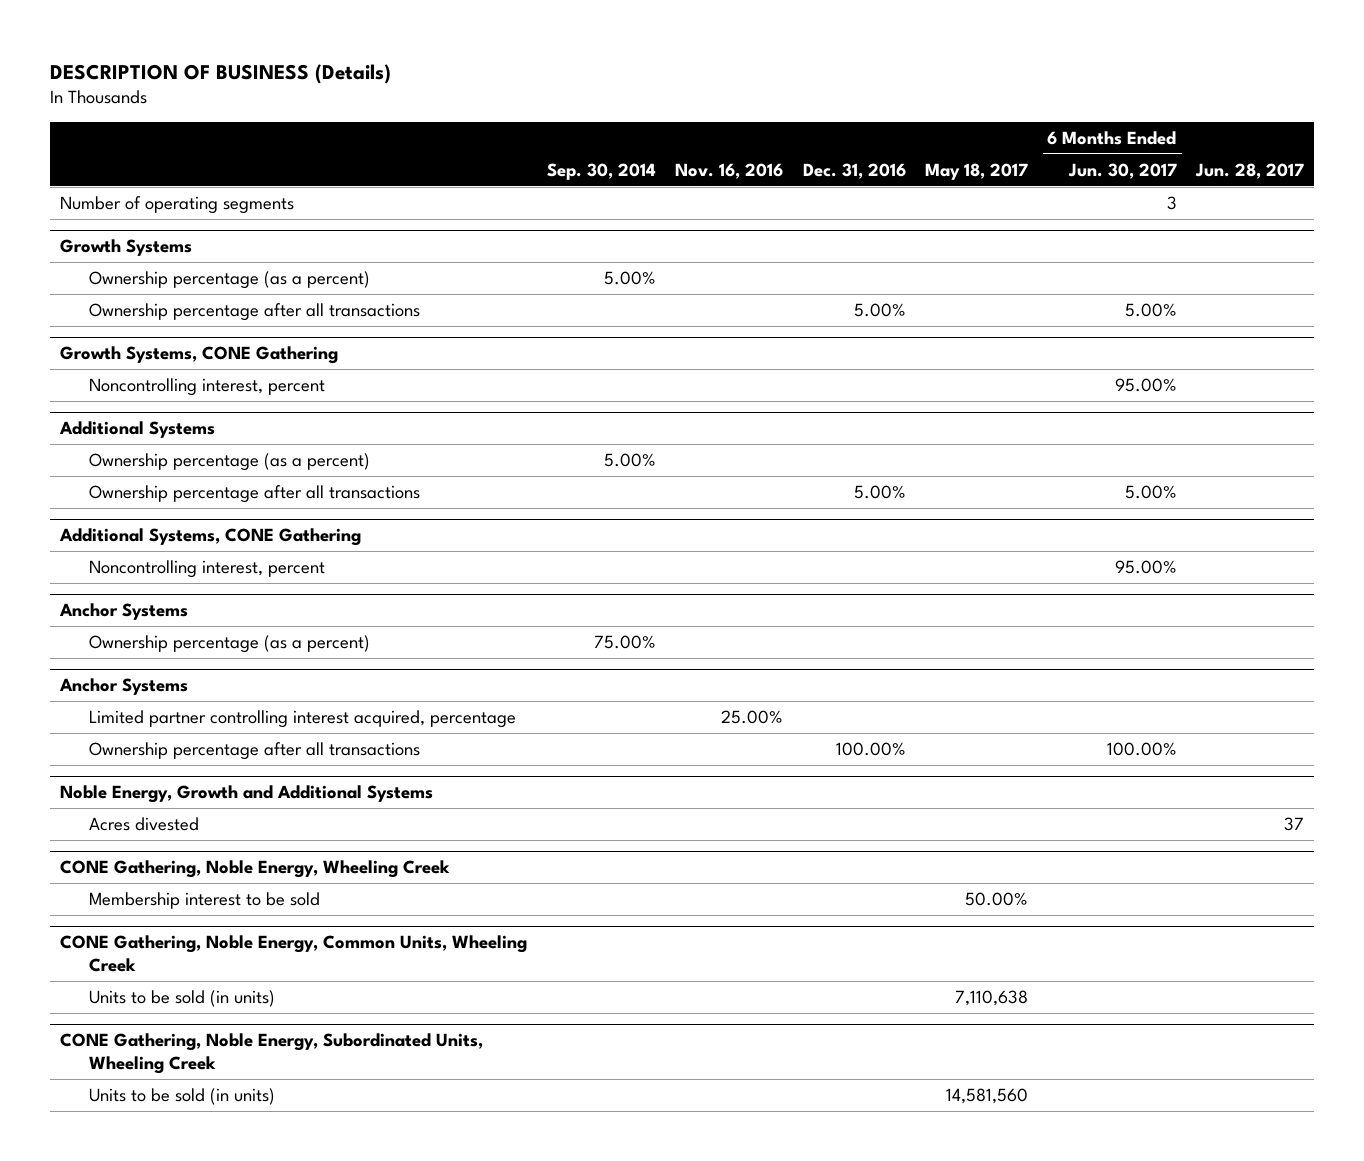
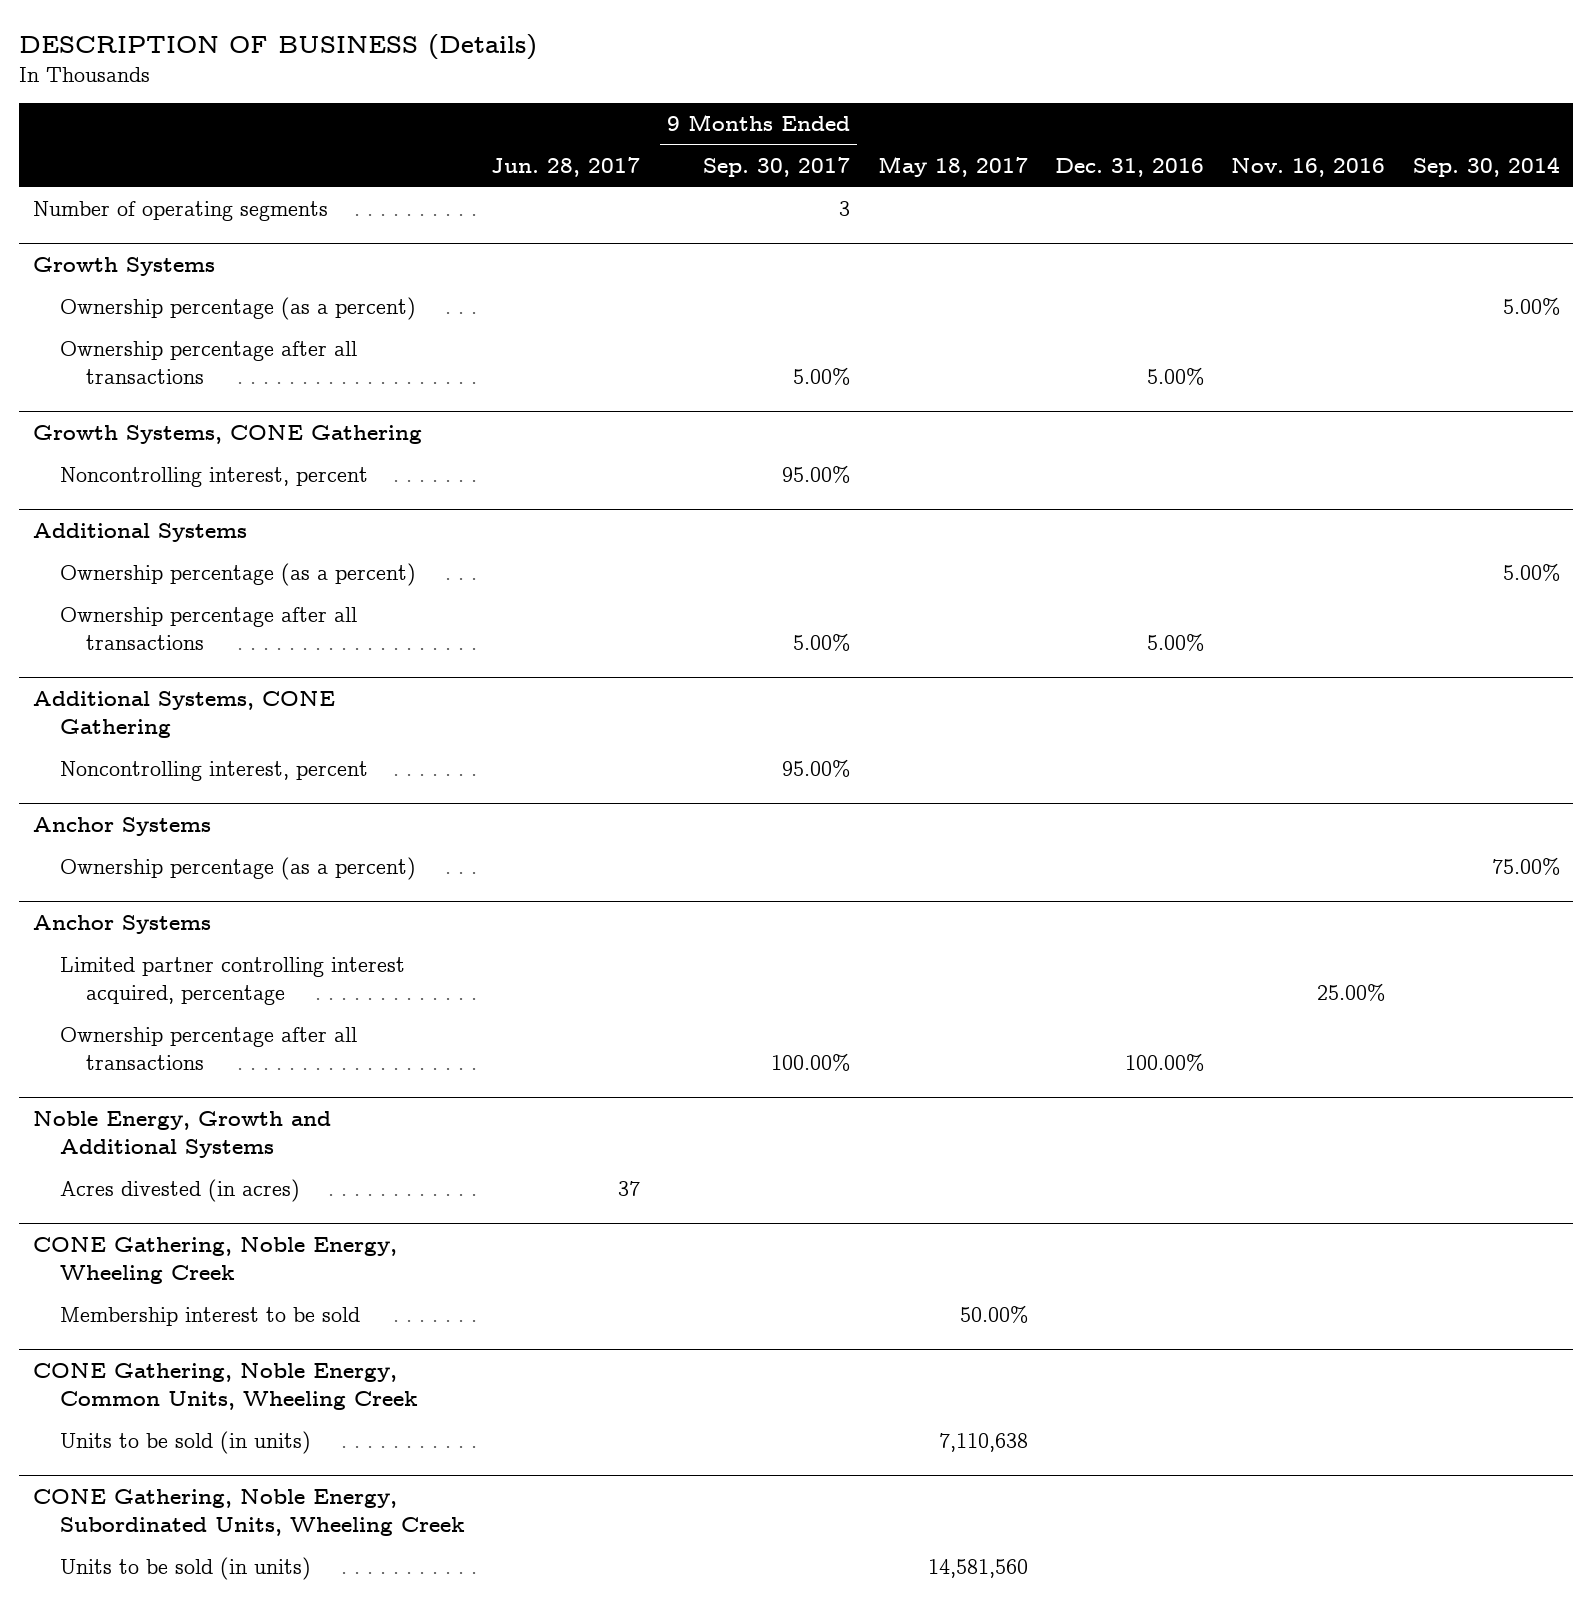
- | Sep. 30, 2014 | Nov. 16, 2016 | Dec. 31, 2016 | May 18, 2017 | 6 Months Ended Jun. 30, 2017 | Jun. 28, 2017
+ | Jun. 28, 2017 | 9 Months Ended Sep. 30, 2017 | May 18, 2017 | Dec. 31, 2016 | Nov. 16, 2016 | Sep. 30, 2014
@ Noble Energy, Growth and Additional Systems
- Acres divested | | | | | | 37
+ Acres divested (in acres) | 37 | | | | |

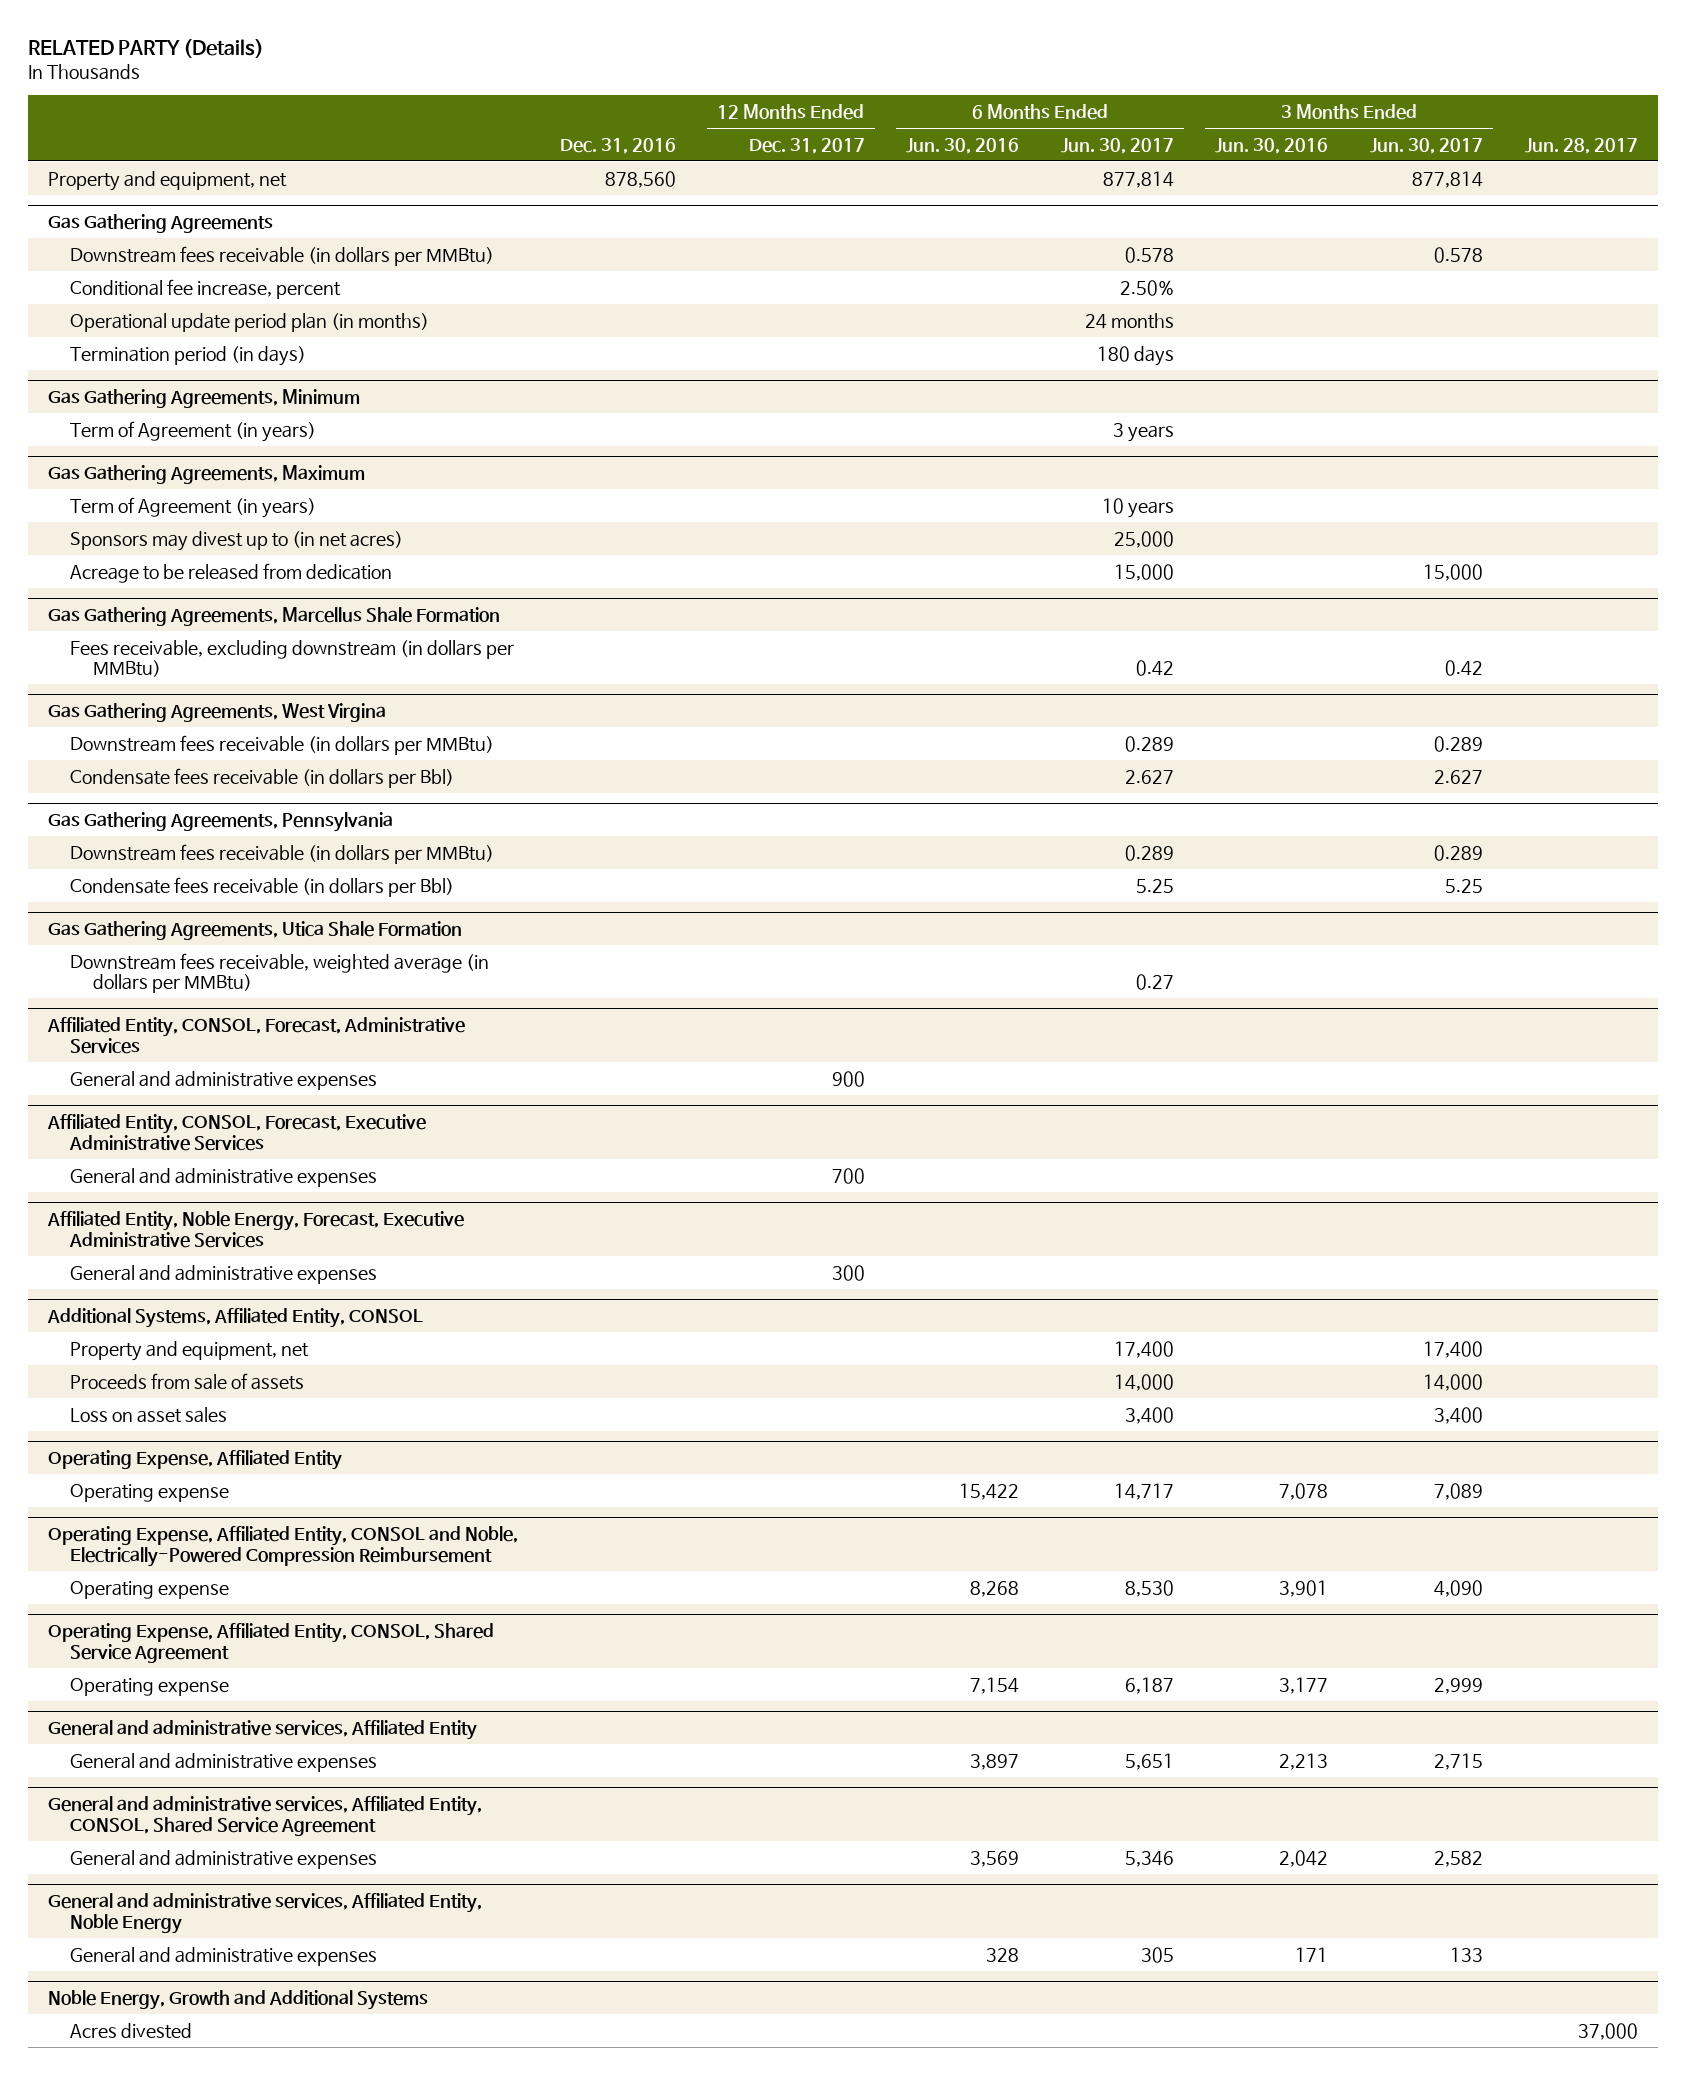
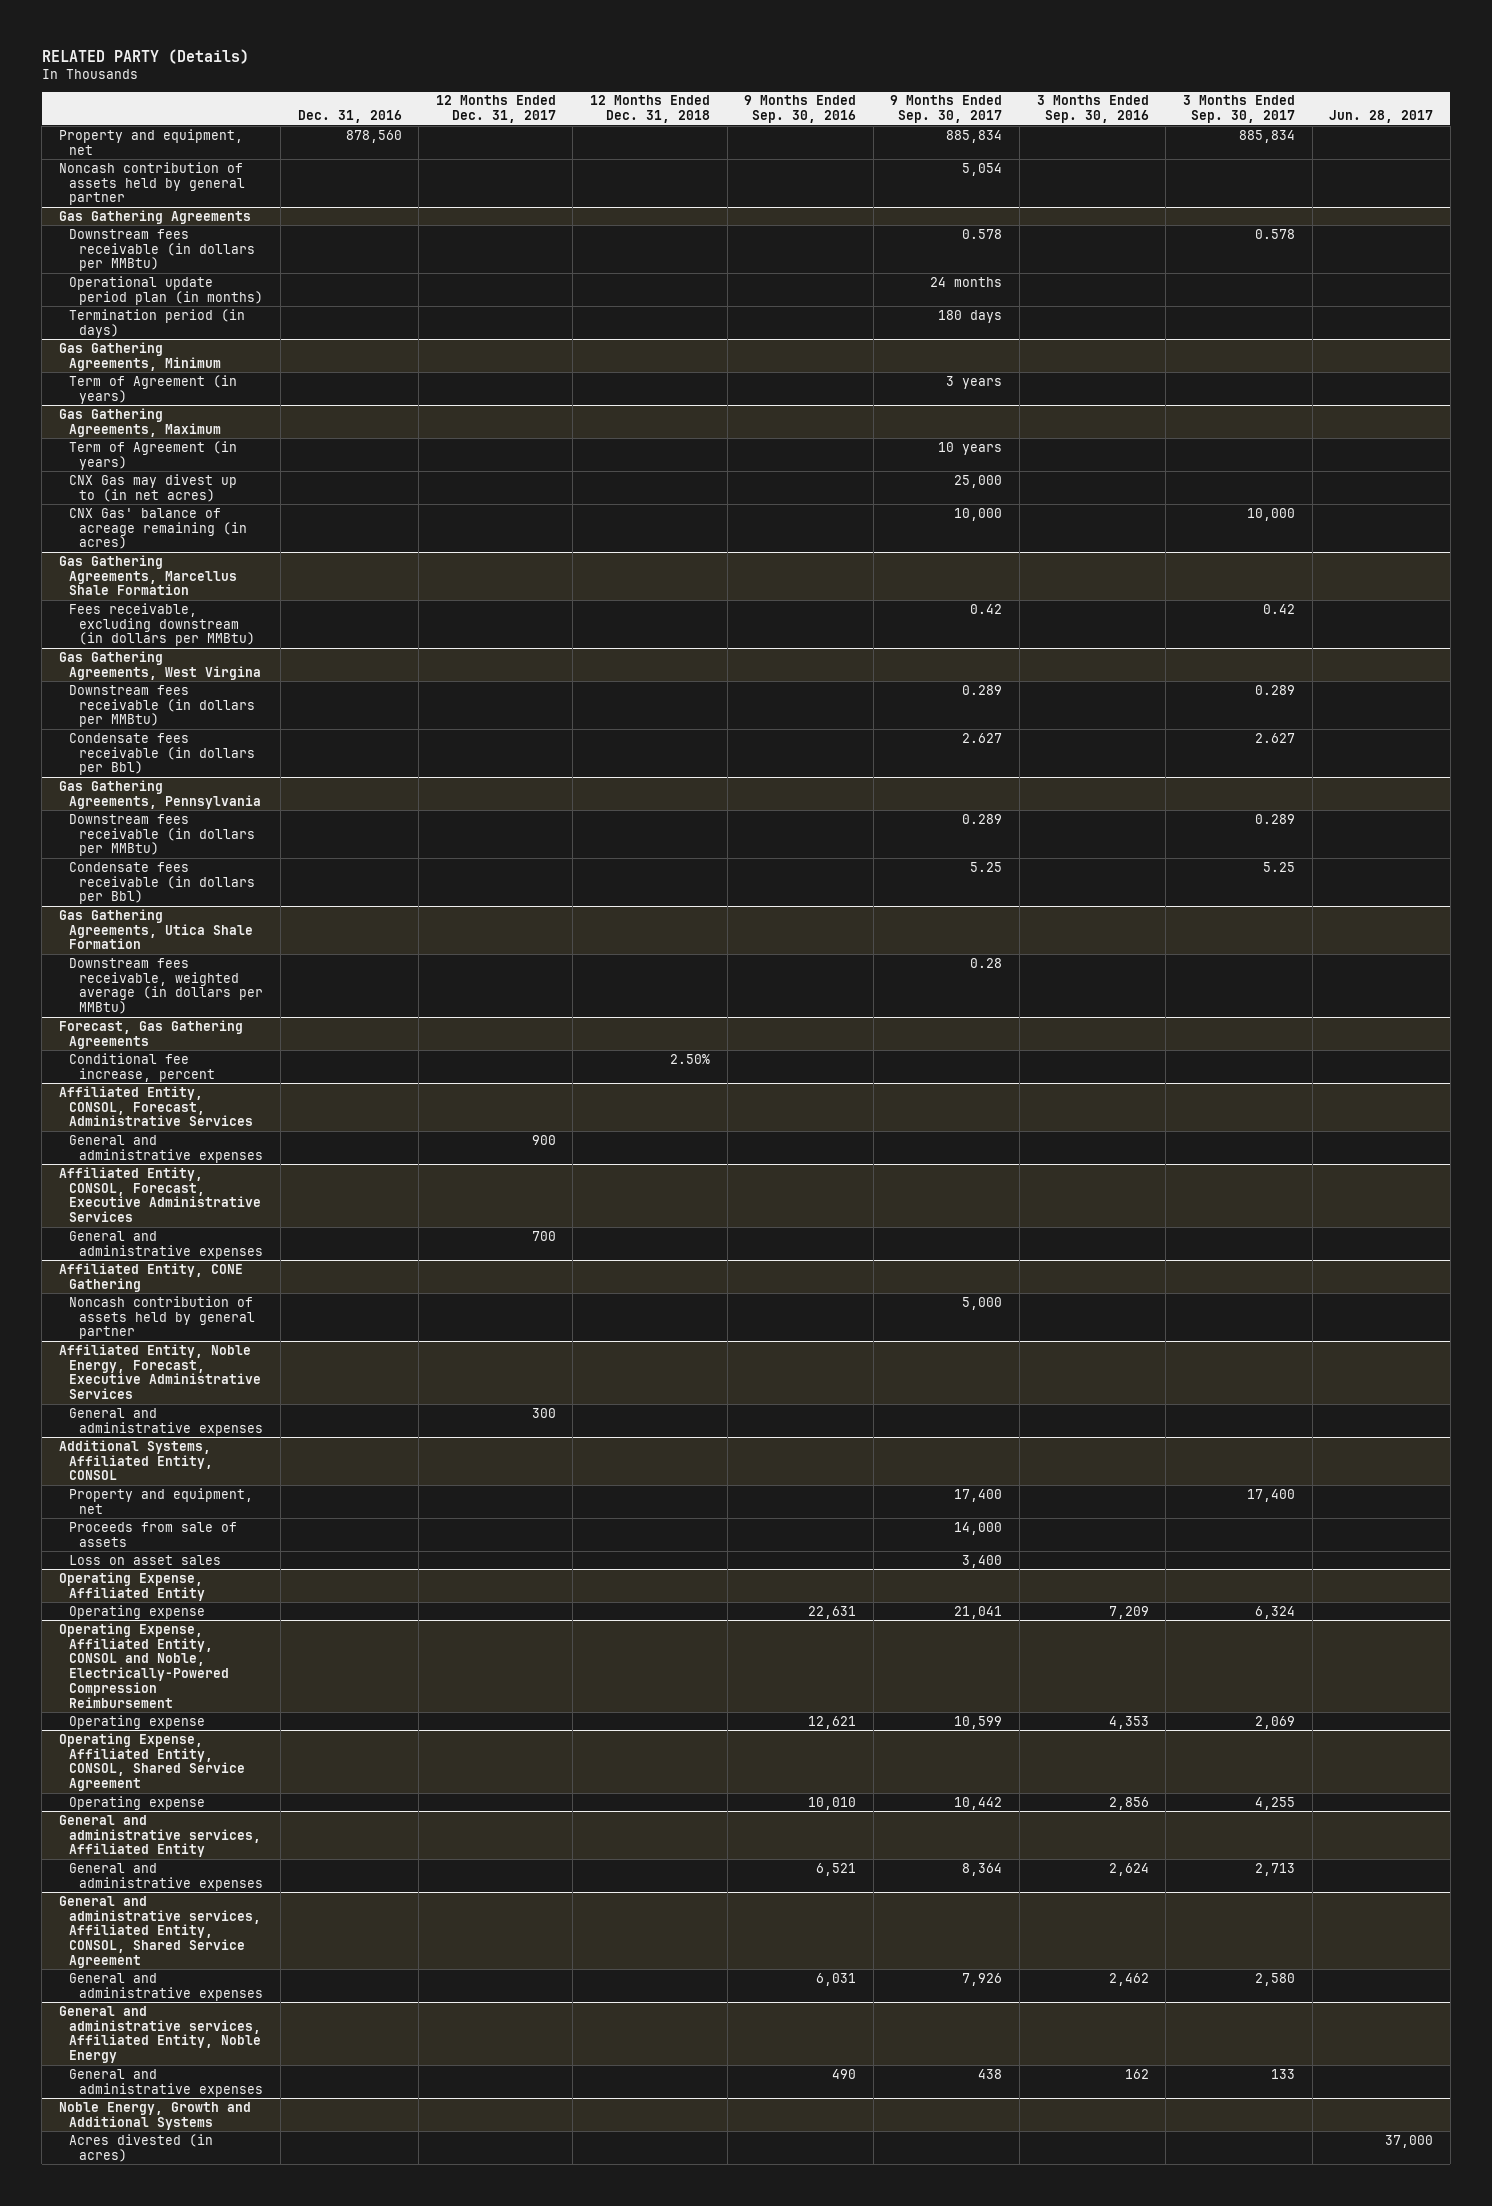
- | Dec. 31, 2016 | 12 Months Ended Dec. 31, 2017 | 6 Months Ended Jun. 30, 2016 | 6 Months Ended Jun. 30, 2017 | 3 Months Ended Jun. 30, 2016 | 3 Months Ended Jun. 30, 2017 | Jun. 28, 2017
+ | Dec. 31, 2016 | 12 Months Ended Dec. 31, 2017 | 12 Months Ended Dec. 31, 2018 | 9 Months Ended Sep. 30, 2016 | 9 Months Ended Sep. 30, 2017 | 3 Months Ended Sep. 30, 2016 | 3 Months Ended Sep. 30, 2017 | Jun. 28, 2017
+ Noncash contribution of assets held by general partner | | | | | 5,054 | | |
@ Gas Gathering Agreements
- Conditional fee increase, percent | | | | 2.50% | | |
@ Gas Gathering Agreements, Maximum
- Sponsors may divest up to (in net acres) | | | | 25,000 | | |
- Acreage to be released from dedication | | | | 15,000 | | 15,000 |
+ CNX Gas may divest up to (in net acres) | | | | | 25,000 | | |
+ CNX Gas' balance of acreage remaining (in acres) | | | | | 10,000 | | 10,000 |
+ Forecast, Gas Gathering Agreements
+ Conditional fee increase, percent | | | 2.50% | | | | |
+ Affiliated Entity, CONE Gathering
+ Noncash contribution of assets held by general partner | | | | | 5,000 | | |
@ Noble Energy, Growth and Additional Systems
- Acres divested | | | | | | | 37,000
+ Acres divested (in acres) | | | | | | | | 37,000

